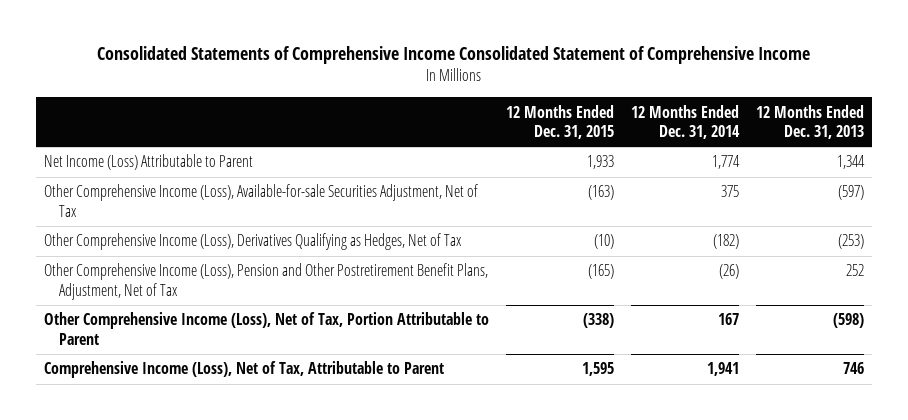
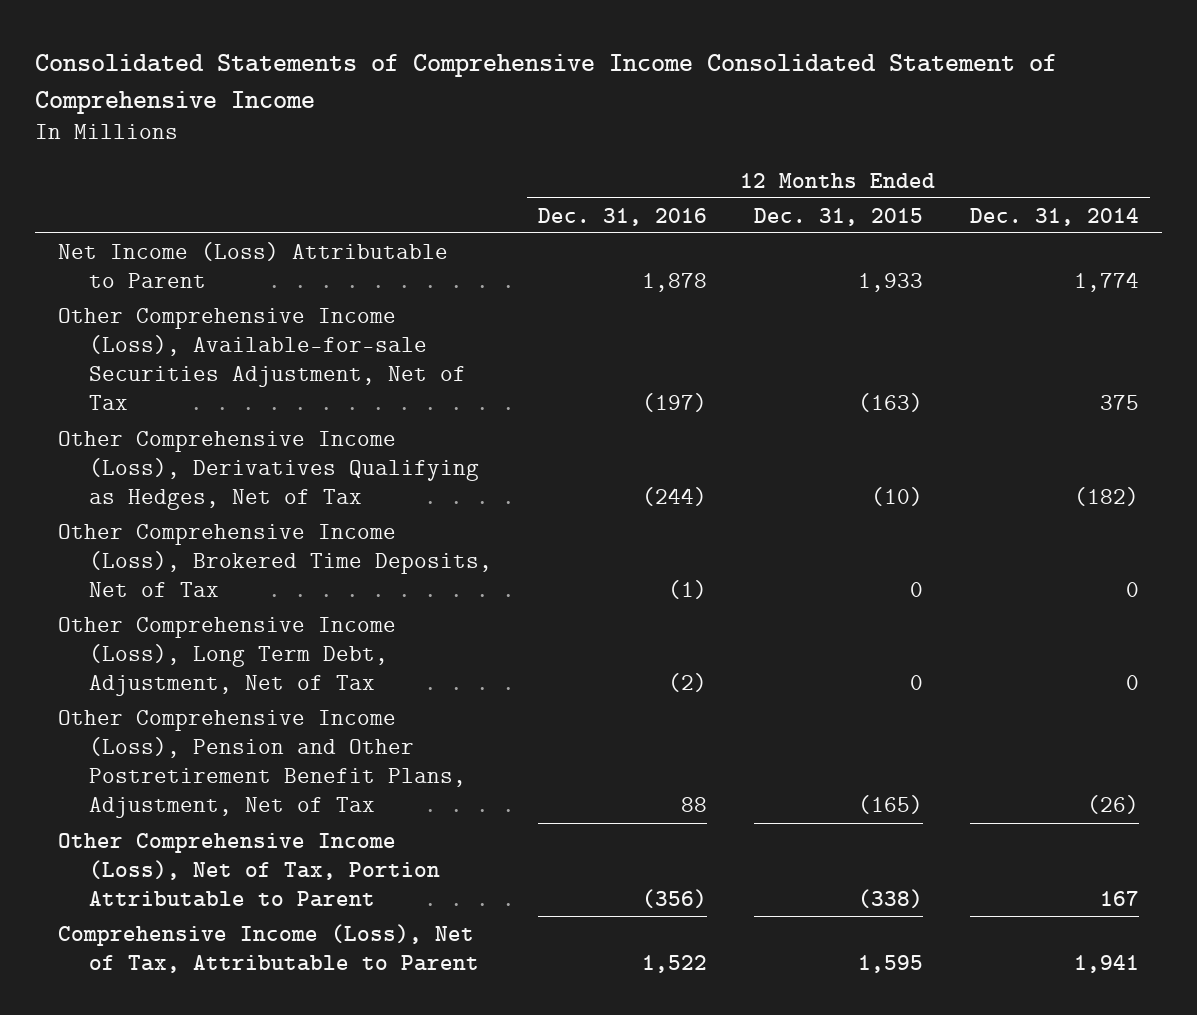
- | 12 Months Ended Dec. 31, 2015 | 12 Months Ended Dec. 31, 2014 | 12 Months Ended Dec. 31, 2013
+ | 12 Months Ended Dec. 31, 2016 | 12 Months Ended Dec. 31, 2015 | 12 Months Ended Dec. 31, 2014
+ Other Comprehensive Income (Loss), Brokered Time Deposits, Net of Tax | (1) | 0 | 0
+ Other Comprehensive Income (Loss), Long Term Debt, Adjustment, Net of Tax | (2) | 0 | 0

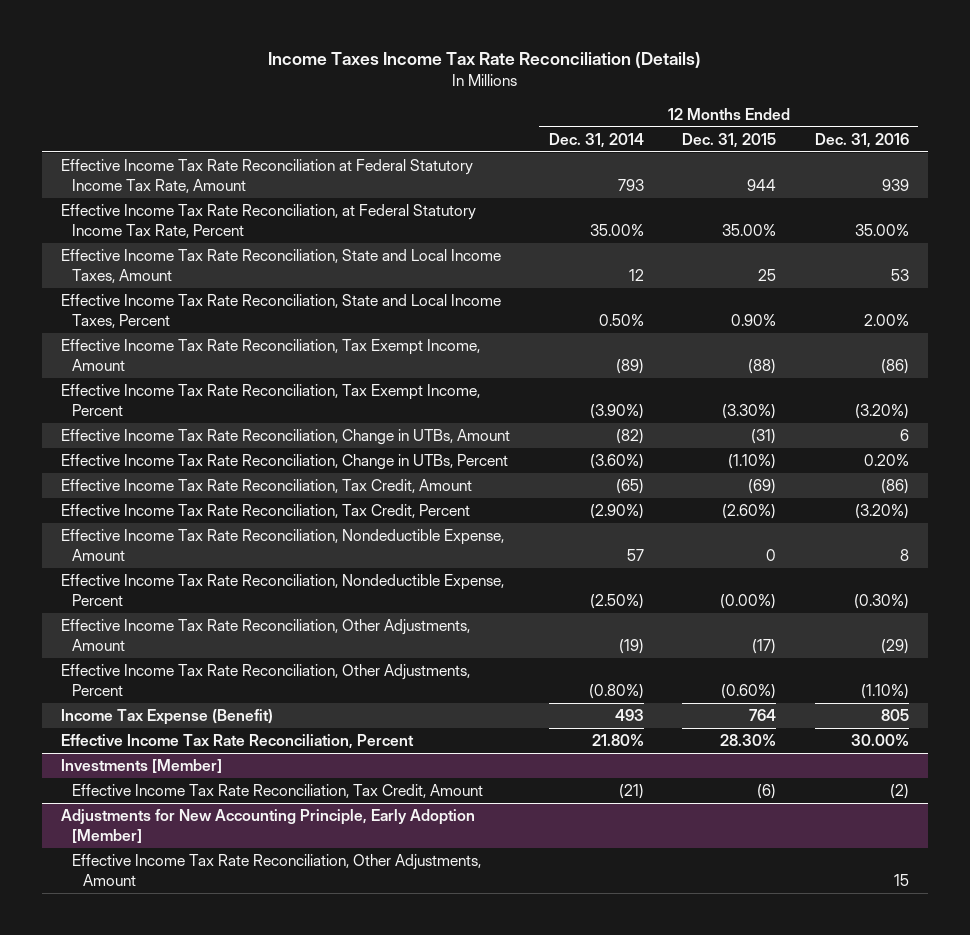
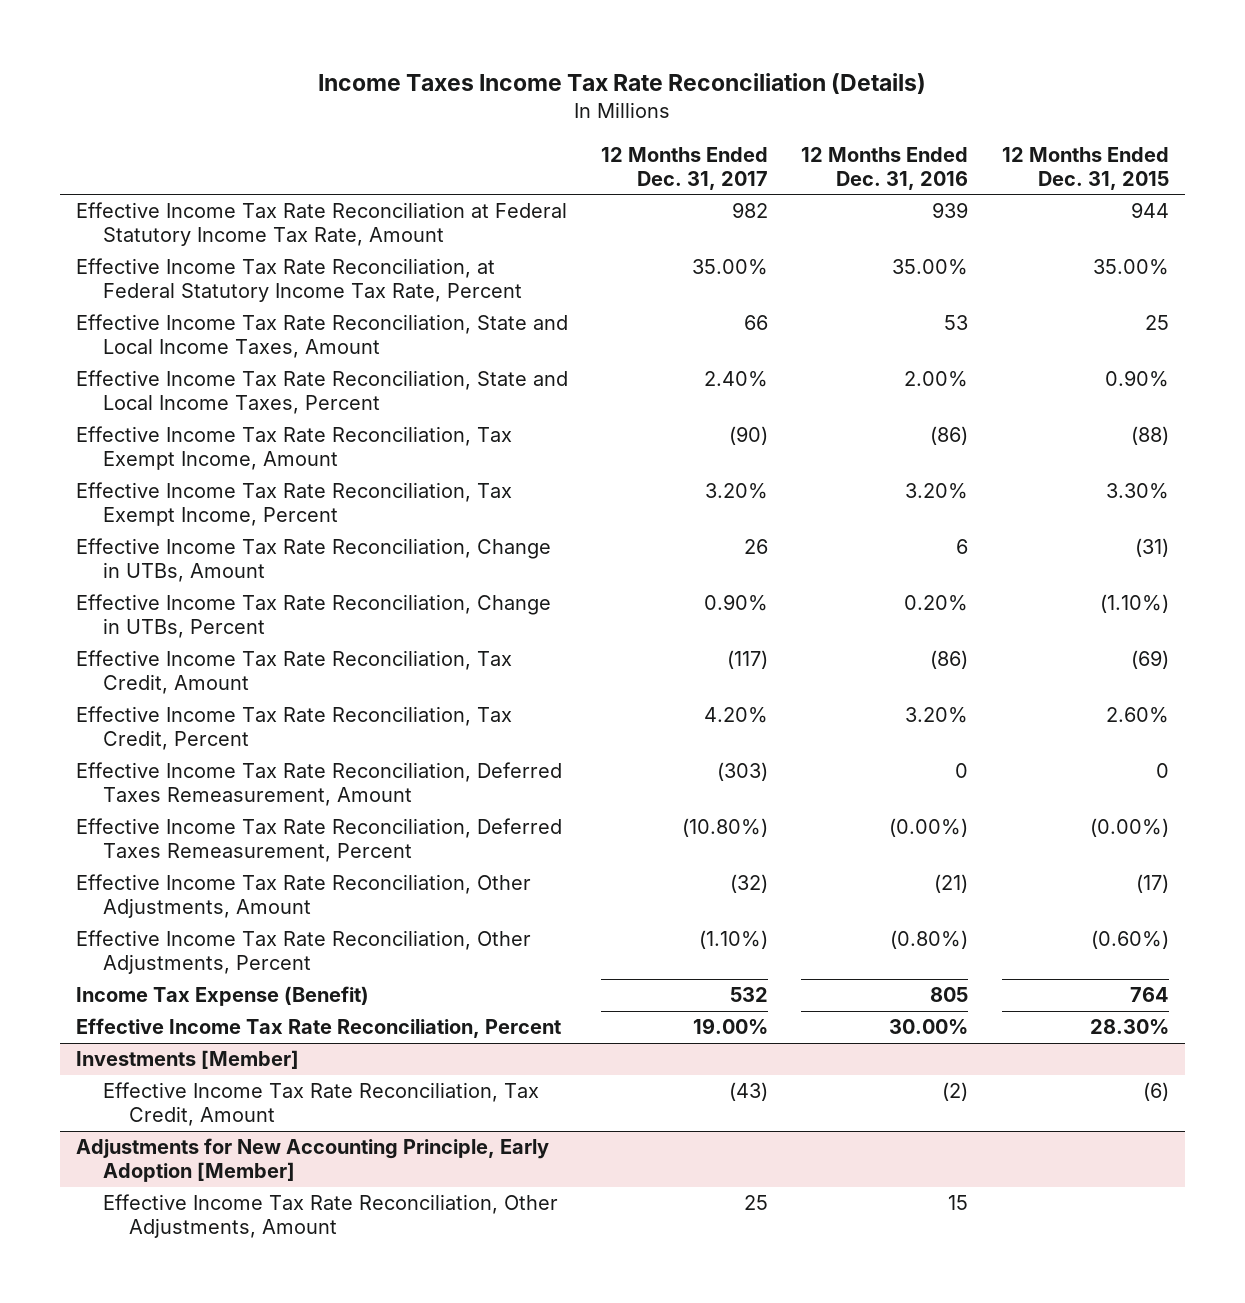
- | 12 Months Ended Dec. 31, 2014 | 12 Months Ended Dec. 31, 2015 | 12 Months Ended Dec. 31, 2016
+ | 12 Months Ended Dec. 31, 2017 | 12 Months Ended Dec. 31, 2016 | 12 Months Ended Dec. 31, 2015
- Effective Income Tax Rate Reconciliation, Tax Exempt Income, Percent | (3.90%) | (3.30%) | (3.20%)
+ Effective Income Tax Rate Reconciliation, Tax Exempt Income, Percent | 3.20% | 3.20% | 3.30%
- Effective Income Tax Rate Reconciliation, Tax Credit, Percent | (2.90%) | (2.60%) | (3.20%)
- Effective Income Tax Rate Reconciliation, Nondeductible Expense, Amount | 57 | 0 | 8
- Effective Income Tax Rate Reconciliation, Nondeductible Expense, Percent | (2.50%) | (0.00%) | (0.30%)
- Effective Income Tax Rate Reconciliation, Other Adjustments, Amount | (19) | (17) | (29)
- Effective Income Tax Rate Reconciliation, Other Adjustments, Percent | (0.80%) | (0.60%) | (1.10%)
+ Effective Income Tax Rate Reconciliation, Tax Credit, Percent | 4.20% | 3.20% | 2.60%
+ Effective Income Tax Rate Reconciliation, Deferred Taxes Remeasurement, Amount | (303) | 0 | 0
+ Effective Income Tax Rate Reconciliation, Deferred Taxes Remeasurement, Percent | (10.80%) | (0.00%) | (0.00%)
+ Effective Income Tax Rate Reconciliation, Other Adjustments, Amount | (32) | (21) | (17)
+ Effective Income Tax Rate Reconciliation, Other Adjustments, Percent | (1.10%) | (0.80%) | (0.60%)

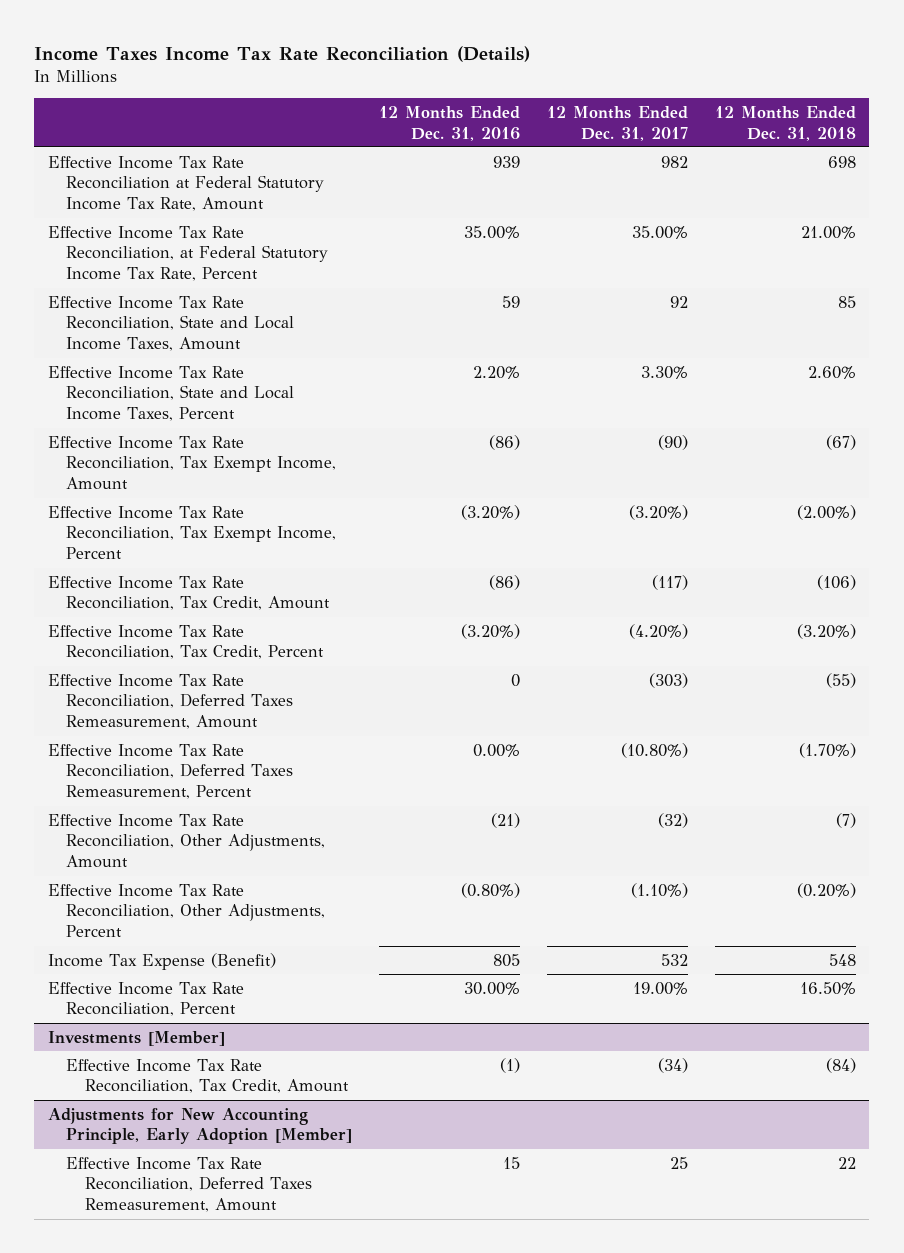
- | 12 Months Ended Dec. 31, 2017 | 12 Months Ended Dec. 31, 2016 | 12 Months Ended Dec. 31, 2015
+ | 12 Months Ended Dec. 31, 2016 | 12 Months Ended Dec. 31, 2017 | 12 Months Ended Dec. 31, 2018
- Effective Income Tax Rate Reconciliation, State and Local Income Taxes, Amount | 66 | 53 | 25
- Effective Income Tax Rate Reconciliation, State and Local Income Taxes, Percent | 2.40% | 2.00% | 0.90%
+ Effective Income Tax Rate Reconciliation, State and Local Income Taxes, Amount | 59 | 92 | 85
+ Effective Income Tax Rate Reconciliation, State and Local Income Taxes, Percent | 2.20% | 3.30% | 2.60%
- Effective Income Tax Rate Reconciliation, Tax Exempt Income, Percent | 3.20% | 3.20% | 3.30%
- Effective Income Tax Rate Reconciliation, Change in UTBs, Amount | 26 | 6 | (31)
- Effective Income Tax Rate Reconciliation, Change in UTBs, Percent | 0.90% | 0.20% | (1.10%)
+ Effective Income Tax Rate Reconciliation, Tax Exempt Income, Percent | (3.20%) | (3.20%) | (2.00%)
- Effective Income Tax Rate Reconciliation, Tax Credit, Percent | 4.20% | 3.20% | 2.60%
+ Effective Income Tax Rate Reconciliation, Tax Credit, Percent | (3.20%) | (4.20%) | (3.20%)
- Effective Income Tax Rate Reconciliation, Deferred Taxes Remeasurement, Percent | (10.80%) | (0.00%) | (0.00%)
+ Effective Income Tax Rate Reconciliation, Deferred Taxes Remeasurement, Percent | 0.00% | (10.80%) | (1.70%)
@ Investments [Member]
- Effective Income Tax Rate Reconciliation, Tax Credit, Amount | (43) | (2) | (6)
+ Effective Income Tax Rate Reconciliation, Tax Credit, Amount | (1) | (34) | (84)
@ Adjustments for New Accounting Principle, Early Adoption [Member]
- Effective Income Tax Rate Reconciliation, Other Adjustments, Amount | 25 | 15 |
+ Effective Income Tax Rate Reconciliation, Deferred Taxes Remeasurement, Amount | 15 | 25 | 22

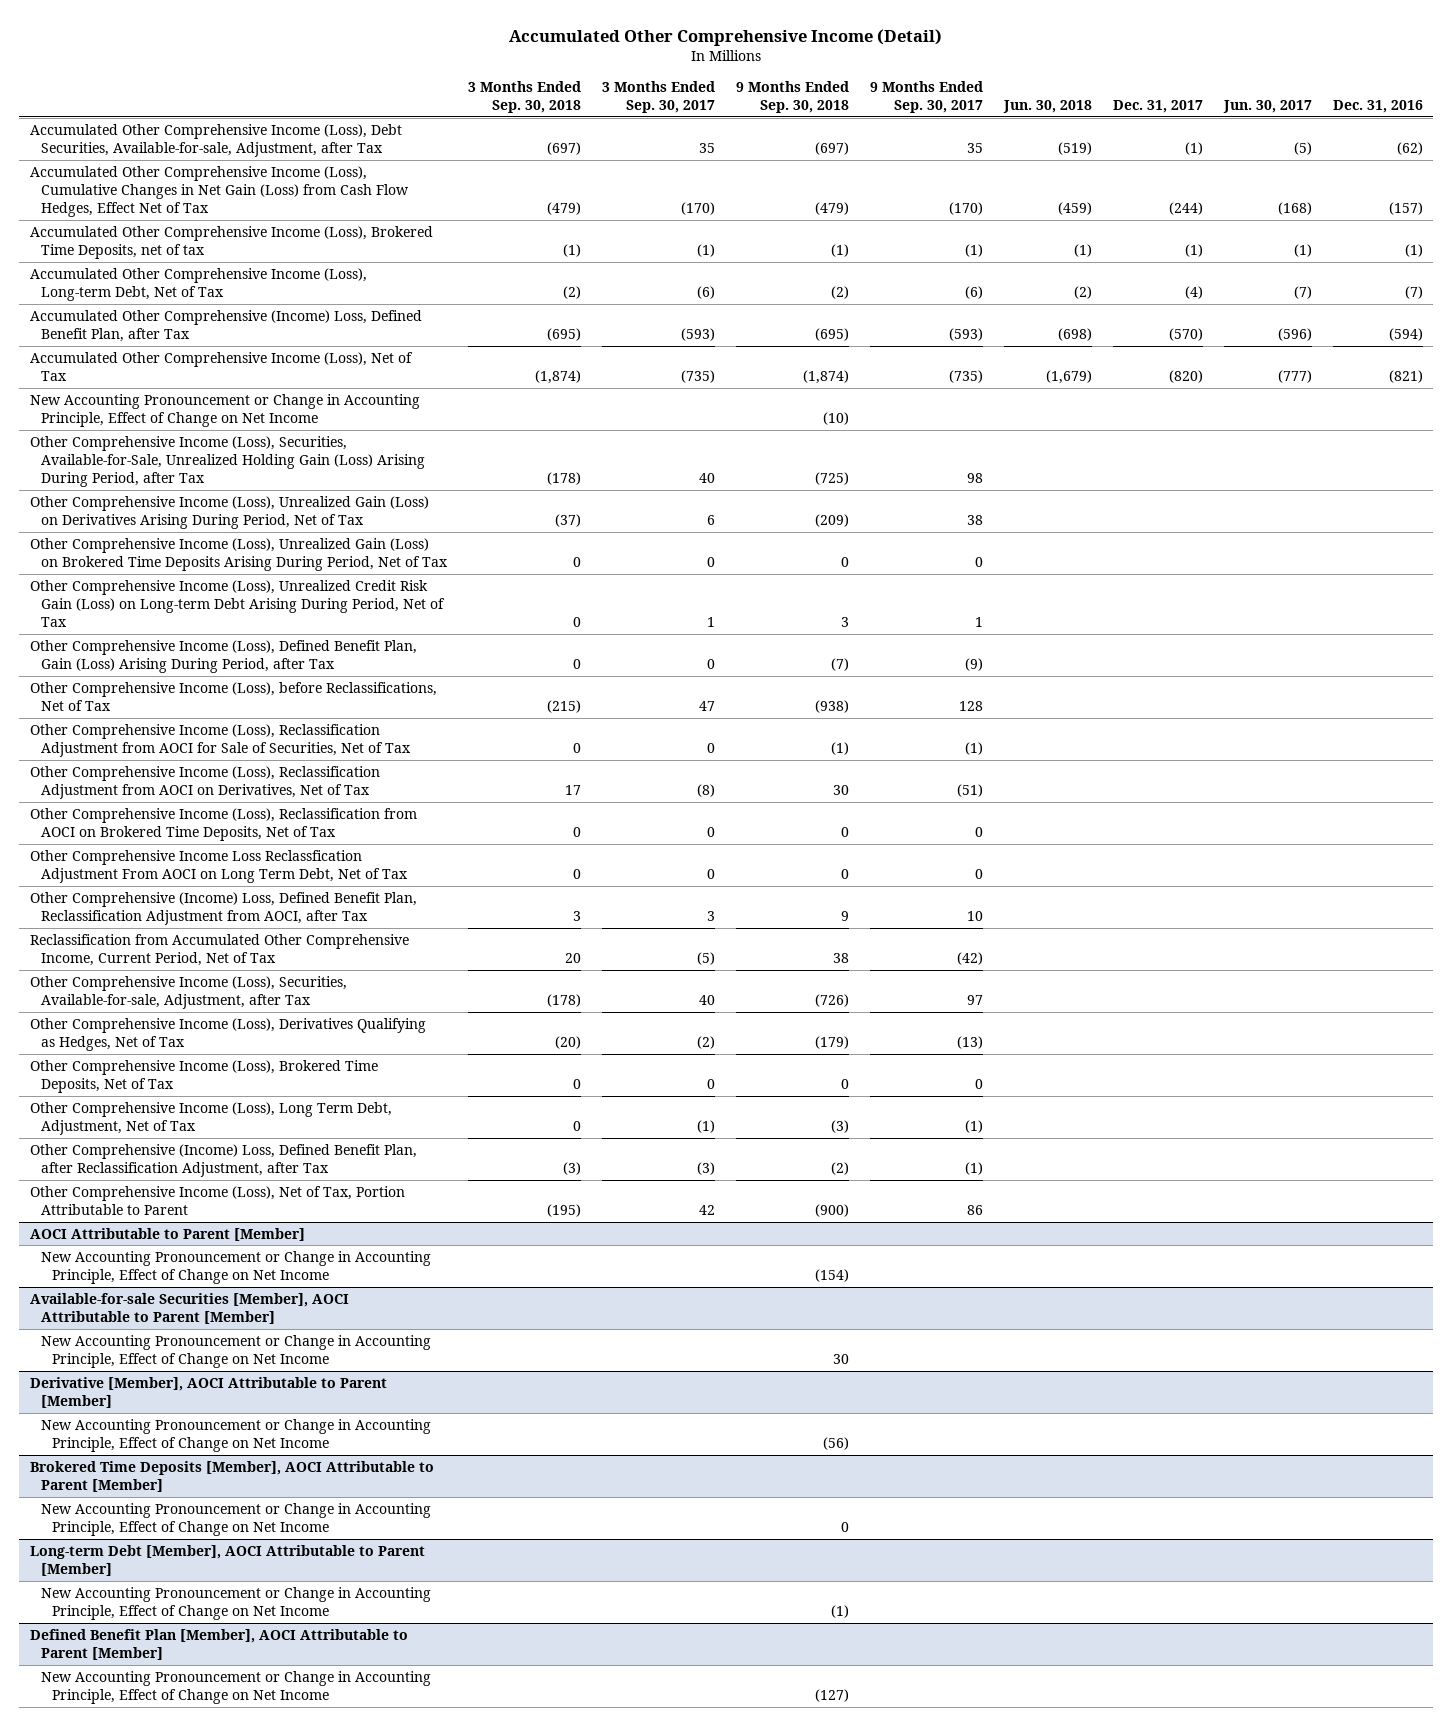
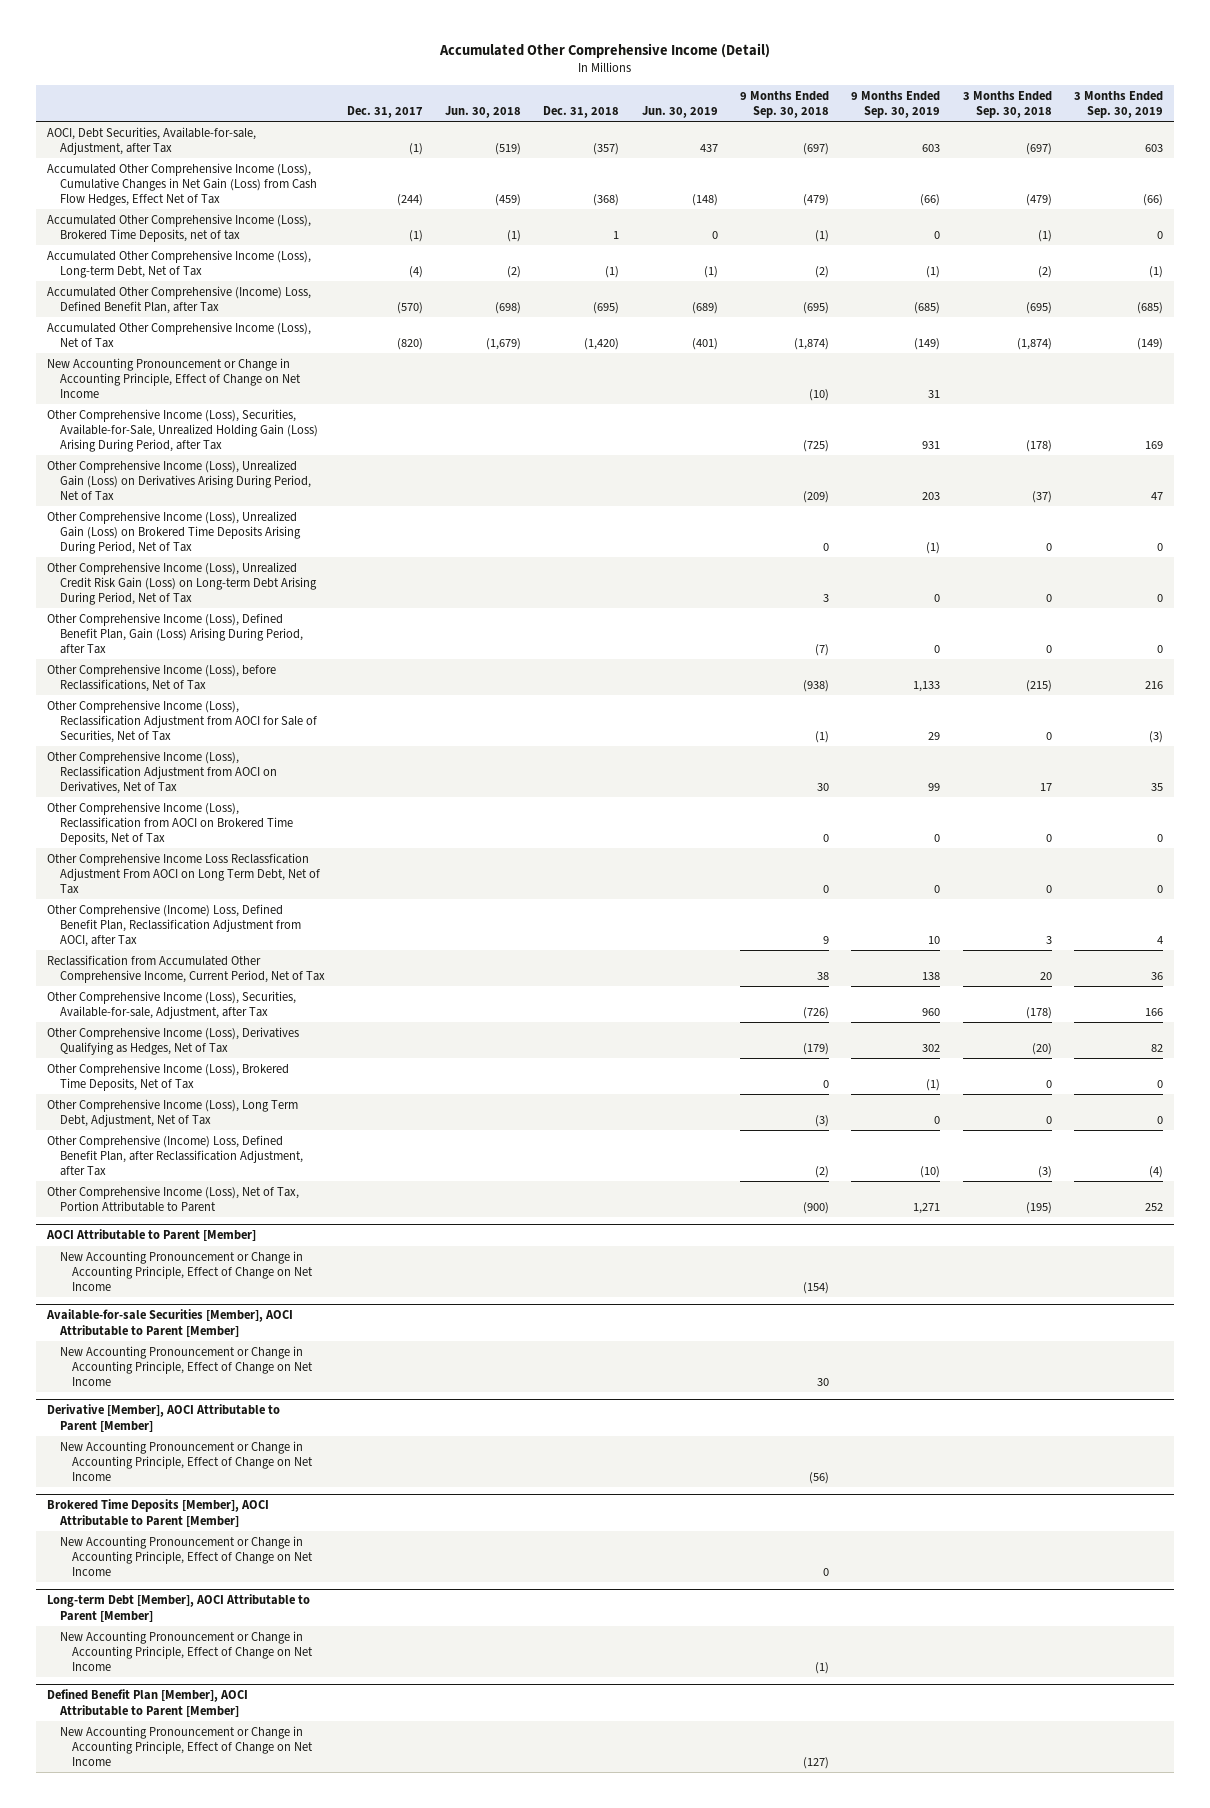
- | 3 Months Ended Sep. 30, 2018 | 3 Months Ended Sep. 30, 2017 | 9 Months Ended Sep. 30, 2018 | 9 Months Ended Sep. 30, 2017 | Jun. 30, 2018 | Dec. 31, 2017 | Jun. 30, 2017 | Dec. 31, 2016
+ | Dec. 31, 2017 | Jun. 30, 2018 | Dec. 31, 2018 | Jun. 30, 2019 | 9 Months Ended Sep. 30, 2018 | 9 Months Ended Sep. 30, 2019 | 3 Months Ended Sep. 30, 2018 | 3 Months Ended Sep. 30, 2019
- Accumulated Other Comprehensive Income (Loss), Debt Securities, Available-for-sale, Adjustment, after Tax | (697) | 35 | (697) | 35 | (519) | (1) | (5) | (62)
+ AOCI, Debt Securities, Available-for-sale, Adjustment, after Tax | (1) | (519) | (357) | 437 | (697) | 603 | (697) | 603

